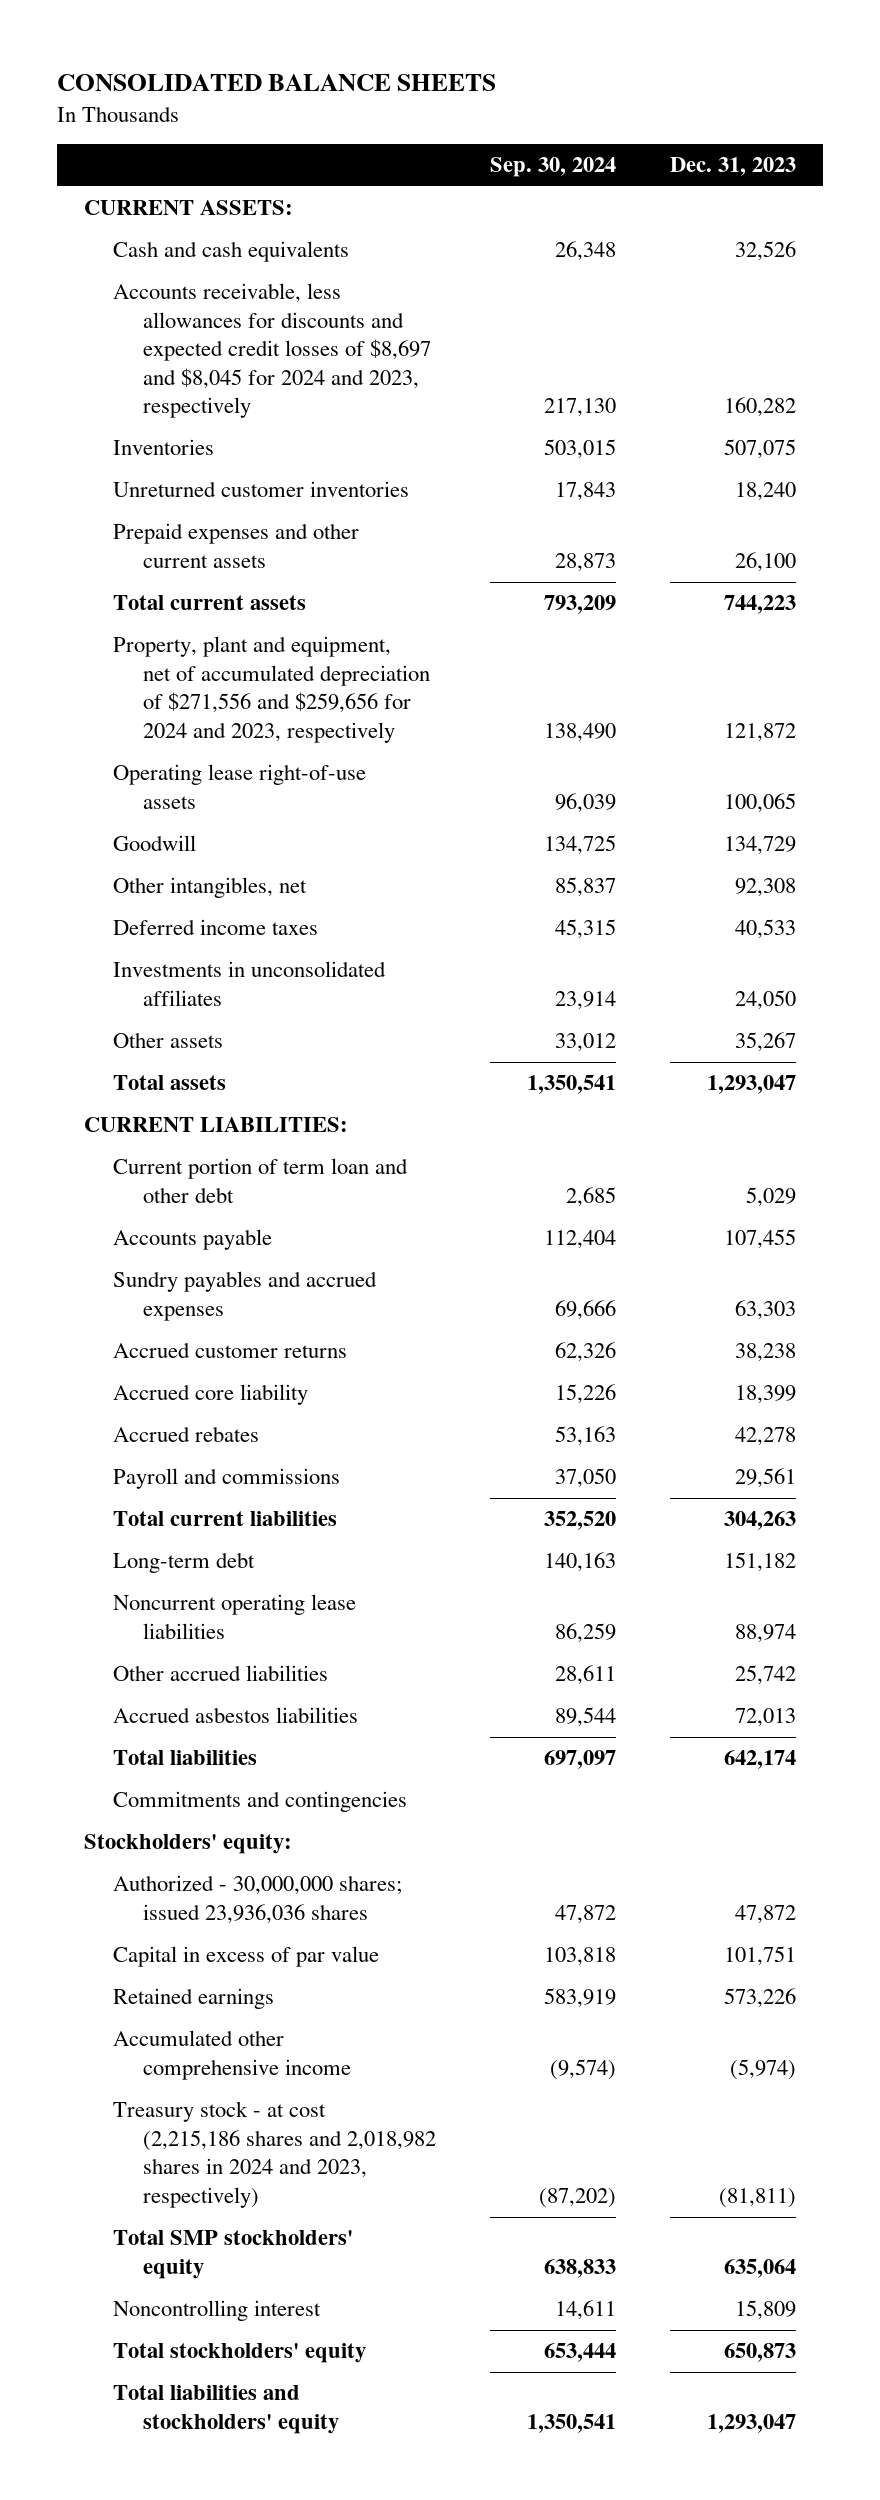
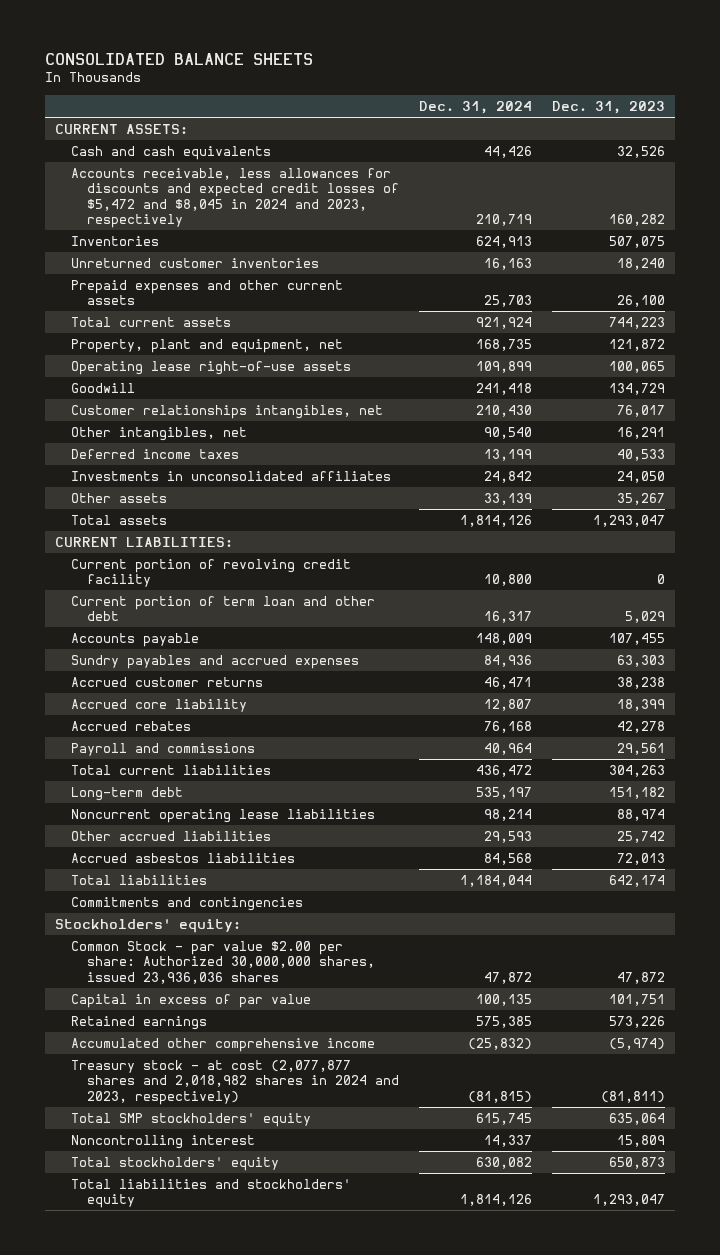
- | Sep. 30, 2024 | Dec. 31, 2023
+ | Dec. 31, 2024 | Dec. 31, 2023
- Accounts receivable, less allowances for discounts and expected credit losses of $8,697 and $8,045 for 2024 and 2023, respectively | 217,130 | 160,282
+ Accounts receivable, less allowances for discounts and expected credit losses of $5,472 and $8,045 in 2024 and 2023, respectively | 210,719 | 160,282
- Property, plant and equipment, net of accumulated depreciation of $271,556 and $259,656 for 2024 and 2023, respectively | 138,490 | 121,872
+ Property, plant and equipment, net | 168,735 | 121,872
- Other intangibles, net | 85,837 | 92,308
+ Customer relationships intangibles, net | 210,430 | 76,017
+ Other intangibles, net | 90,540 | 16,291
+ Current portion of revolving credit facility | 10,800 | 0
- Authorized - 30,000,000 shares; issued 23,936,036 shares | 47,872 | 47,872
+ Common Stock - par value $2.00 per share: Authorized 30,000,000 shares, issued 23,936,036 shares | 47,872 | 47,872
- Treasury stock - at cost (2,215,186 shares and 2,018,982 shares in 2024 and 2023, respectively) | (87,202) | (81,811)
+ Treasury stock - at cost (2,077,877 shares and 2,018,982 shares in 2024 and 2023, respectively) | (81,815) | (81,811)

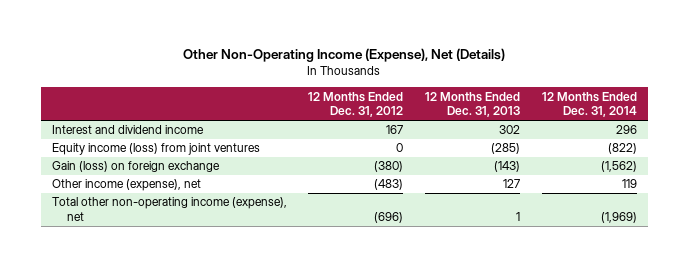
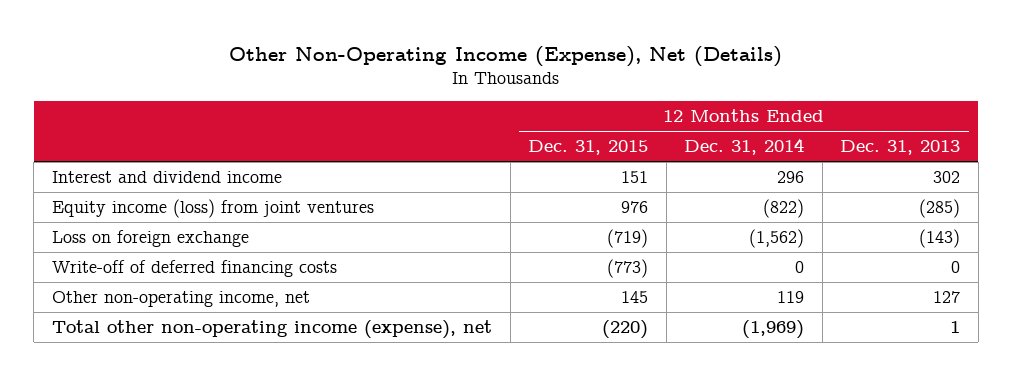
- | 12 Months Ended Dec. 31, 2012 | 12 Months Ended Dec. 31, 2013 | 12 Months Ended Dec. 31, 2014
+ | 12 Months Ended Dec. 31, 2015 | 12 Months Ended Dec. 31, 2014 | 12 Months Ended Dec. 31, 2013
- Gain (loss) on foreign exchange | (380) | (143) | (1,562)
- Other income (expense), net | (483) | 127 | 119
+ Loss on foreign exchange | (719) | (1,562) | (143)
+ Write-off of deferred financing costs | (773) | 0 | 0
+ Other non-operating income, net | 145 | 119 | 127

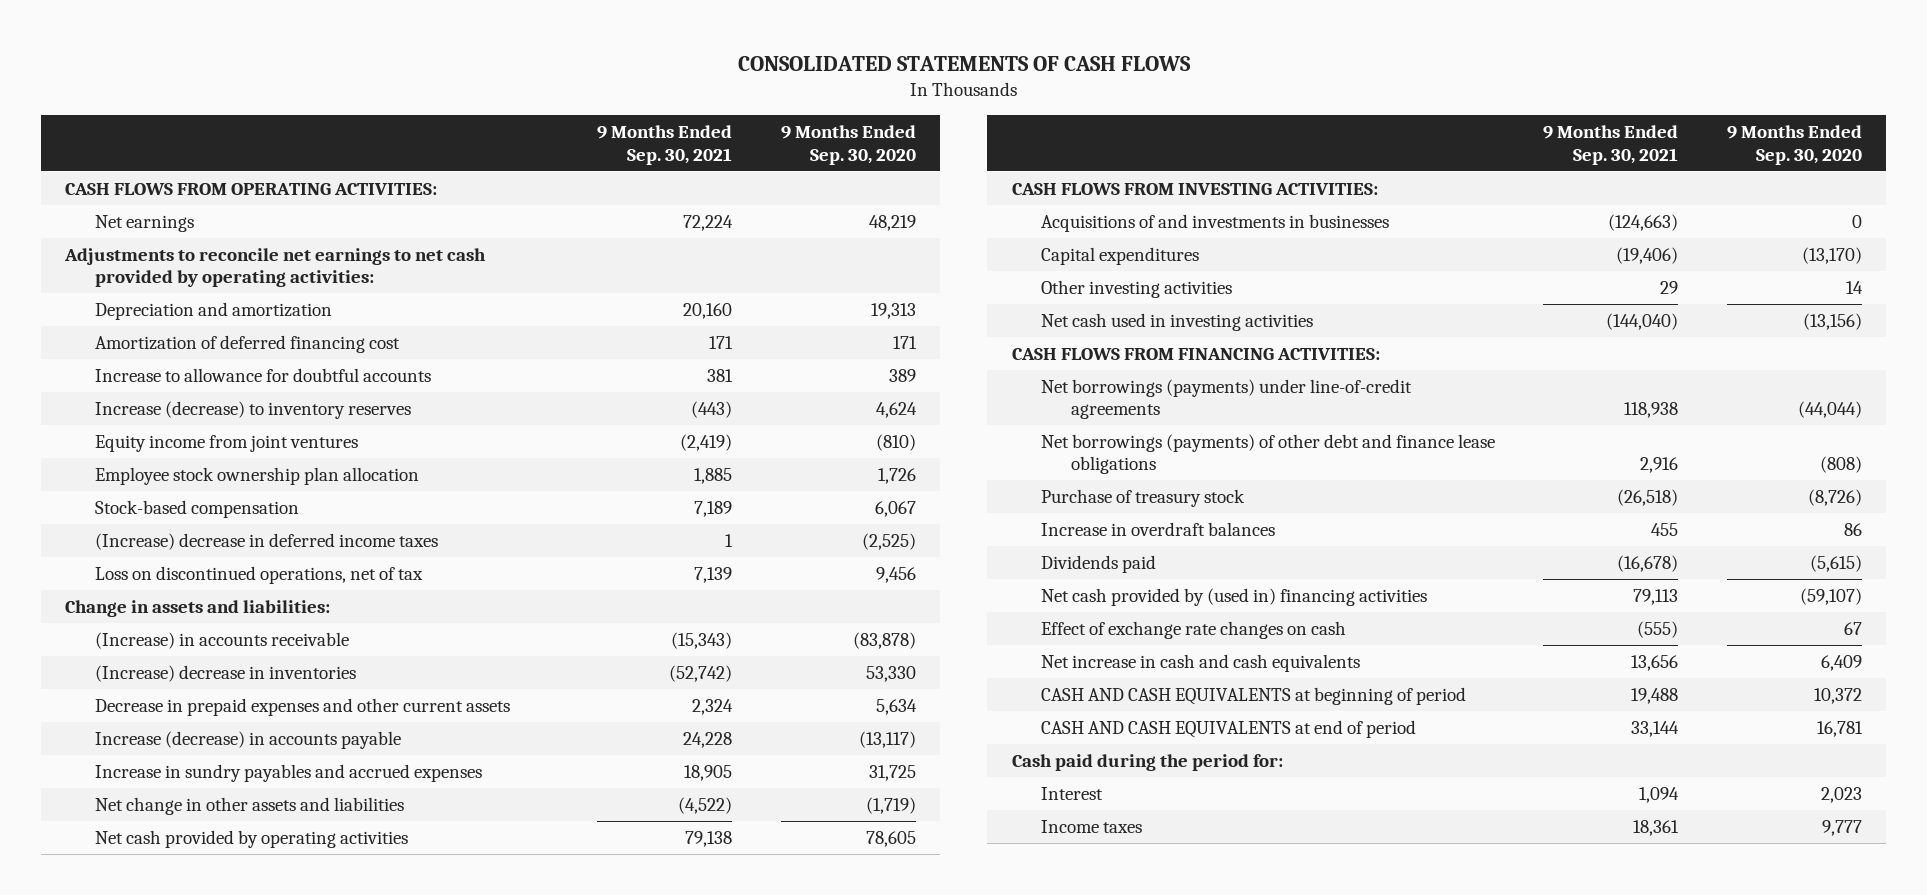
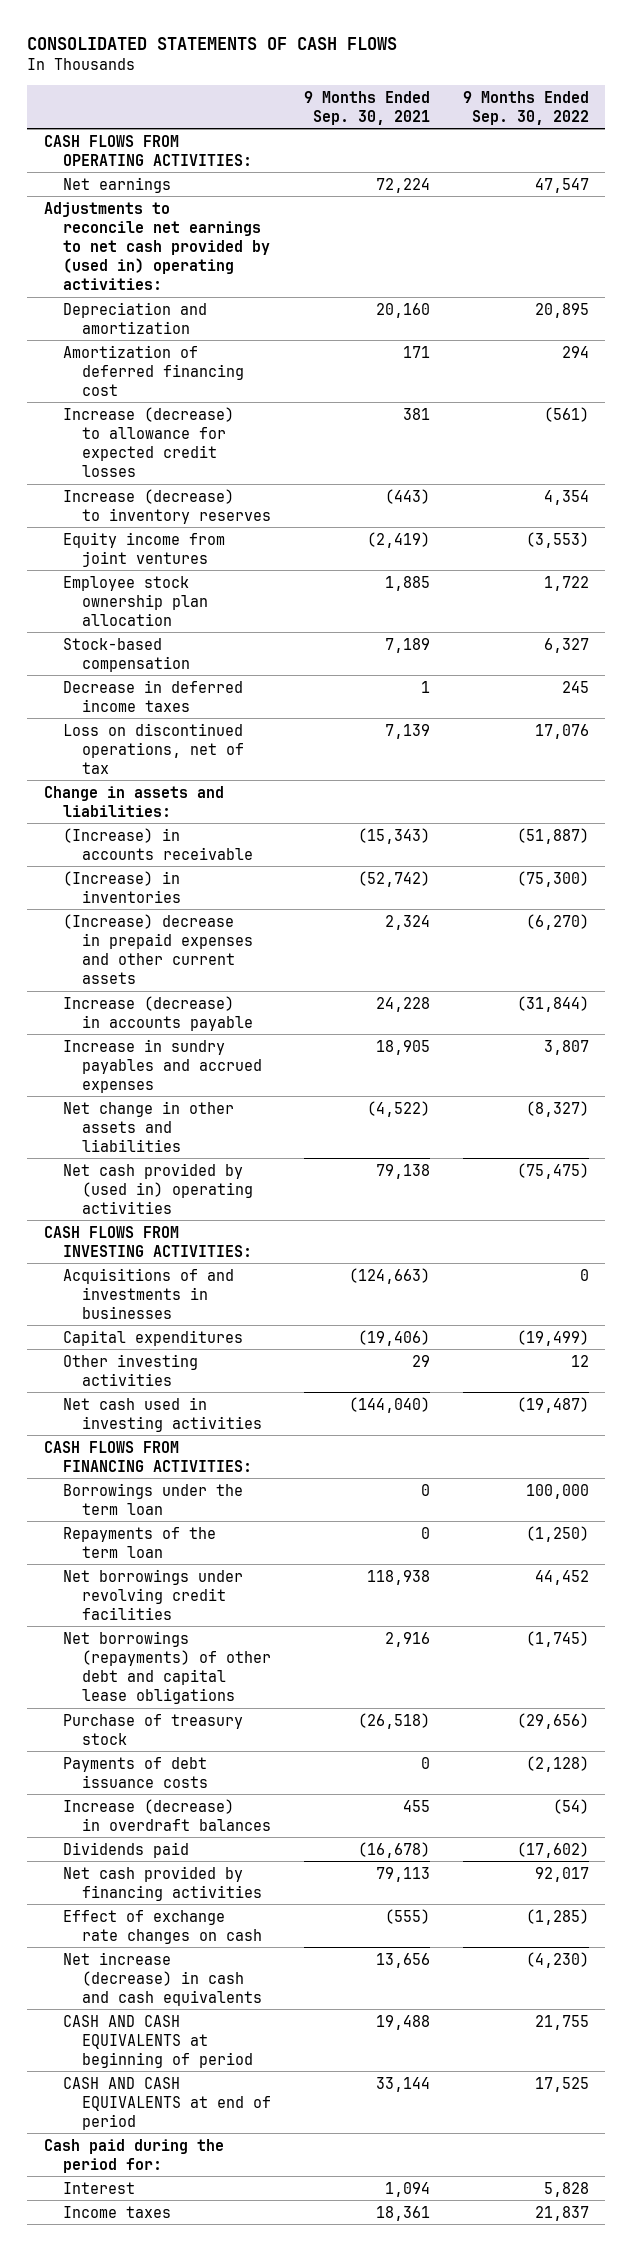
- | 9 Months Ended Sep. 30, 2021 | 9 Months Ended Sep. 30, 2020
+ | 9 Months Ended Sep. 30, 2021 | 9 Months Ended Sep. 30, 2022
- Adjustments to reconcile net earnings to net cash provided by operating activities:
+ Adjustments to reconcile net earnings to net cash provided by (used in) operating activities:
- Increase to allowance for doubtful accounts | 381 | 389
+ Increase (decrease) to allowance for expected credit losses | 381 | (561)
- (Increase) decrease in deferred income taxes | 1 | (2,525)
+ Decrease in deferred income taxes | 1 | 245
- (Increase) decrease in inventories | (52,742) | 53,330
- Decrease in prepaid expenses and other current assets | 2,324 | 5,634
+ (Increase) in inventories | (52,742) | (75,300)
+ (Increase) decrease in prepaid expenses and other current assets | 2,324 | (6,270)
- Net cash provided by operating activities | 79,138 | 78,605
+ Net cash provided by (used in) operating activities | 79,138 | (75,475)
- Net borrowings (payments) under line-of-credit agreements | 118,938 | (44,044)
- Net borrowings (payments) of other debt and finance lease obligations | 2,916 | (808)
+ Borrowings under the term loan | 0 | 100,000
+ Repayments of the term loan | 0 | (1,250)
+ Net borrowings under revolving credit facilities | 118,938 | 44,452
+ Net borrowings (repayments) of other debt and capital lease obligations | 2,916 | (1,745)
- Increase in overdraft balances | 455 | 86
+ Payments of debt issuance costs | 0 | (2,128)
+ Increase (decrease) in overdraft balances | 455 | (54)
- Net cash provided by (used in) financing activities | 79,113 | (59,107)
+ Net cash provided by financing activities | 79,113 | 92,017
- Net increase in cash and cash equivalents | 13,656 | 6,409
+ Net increase (decrease) in cash and cash equivalents | 13,656 | (4,230)

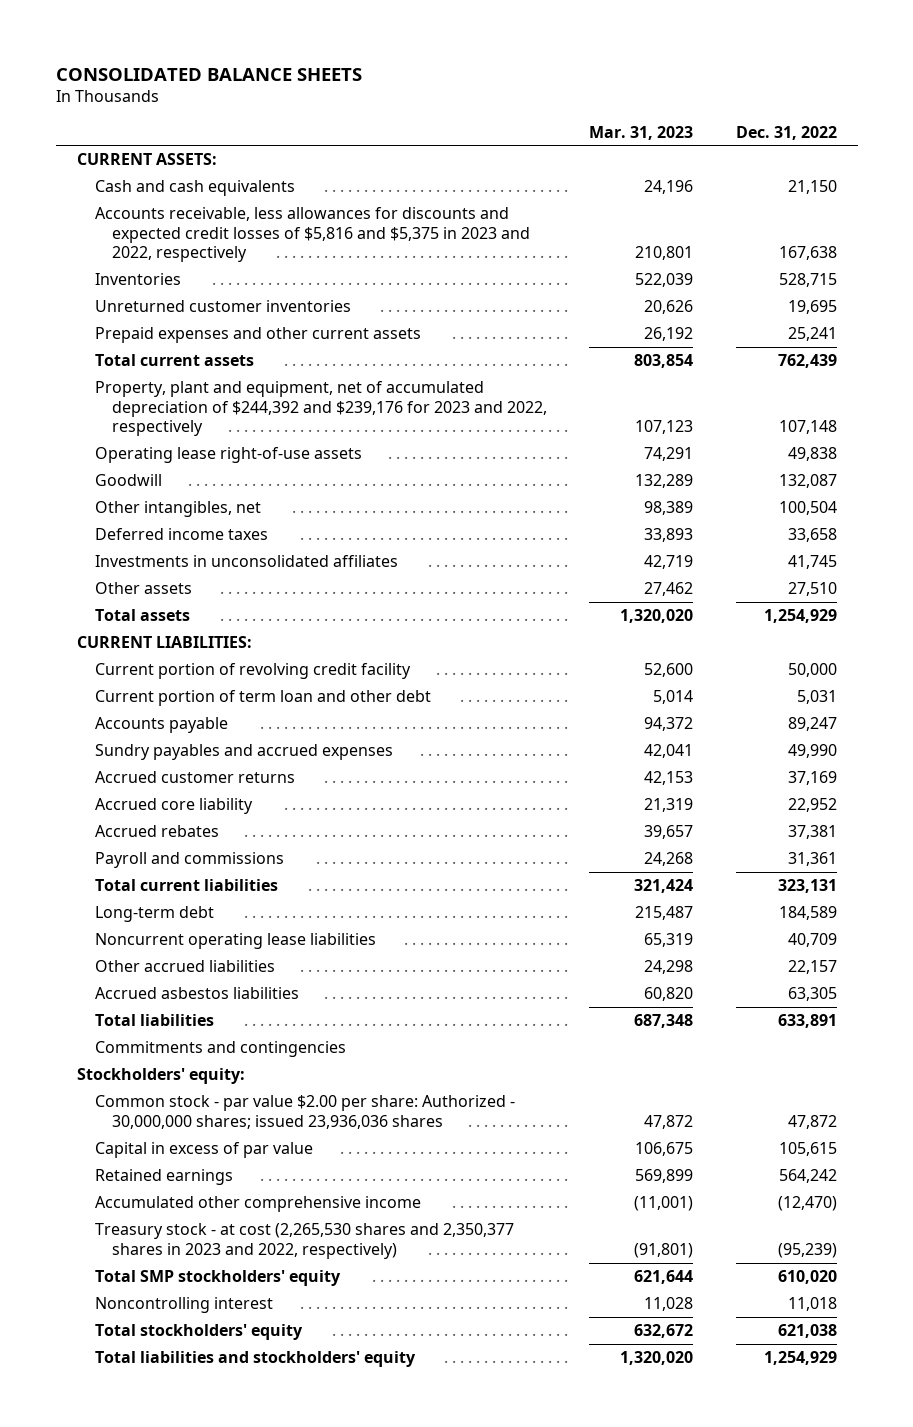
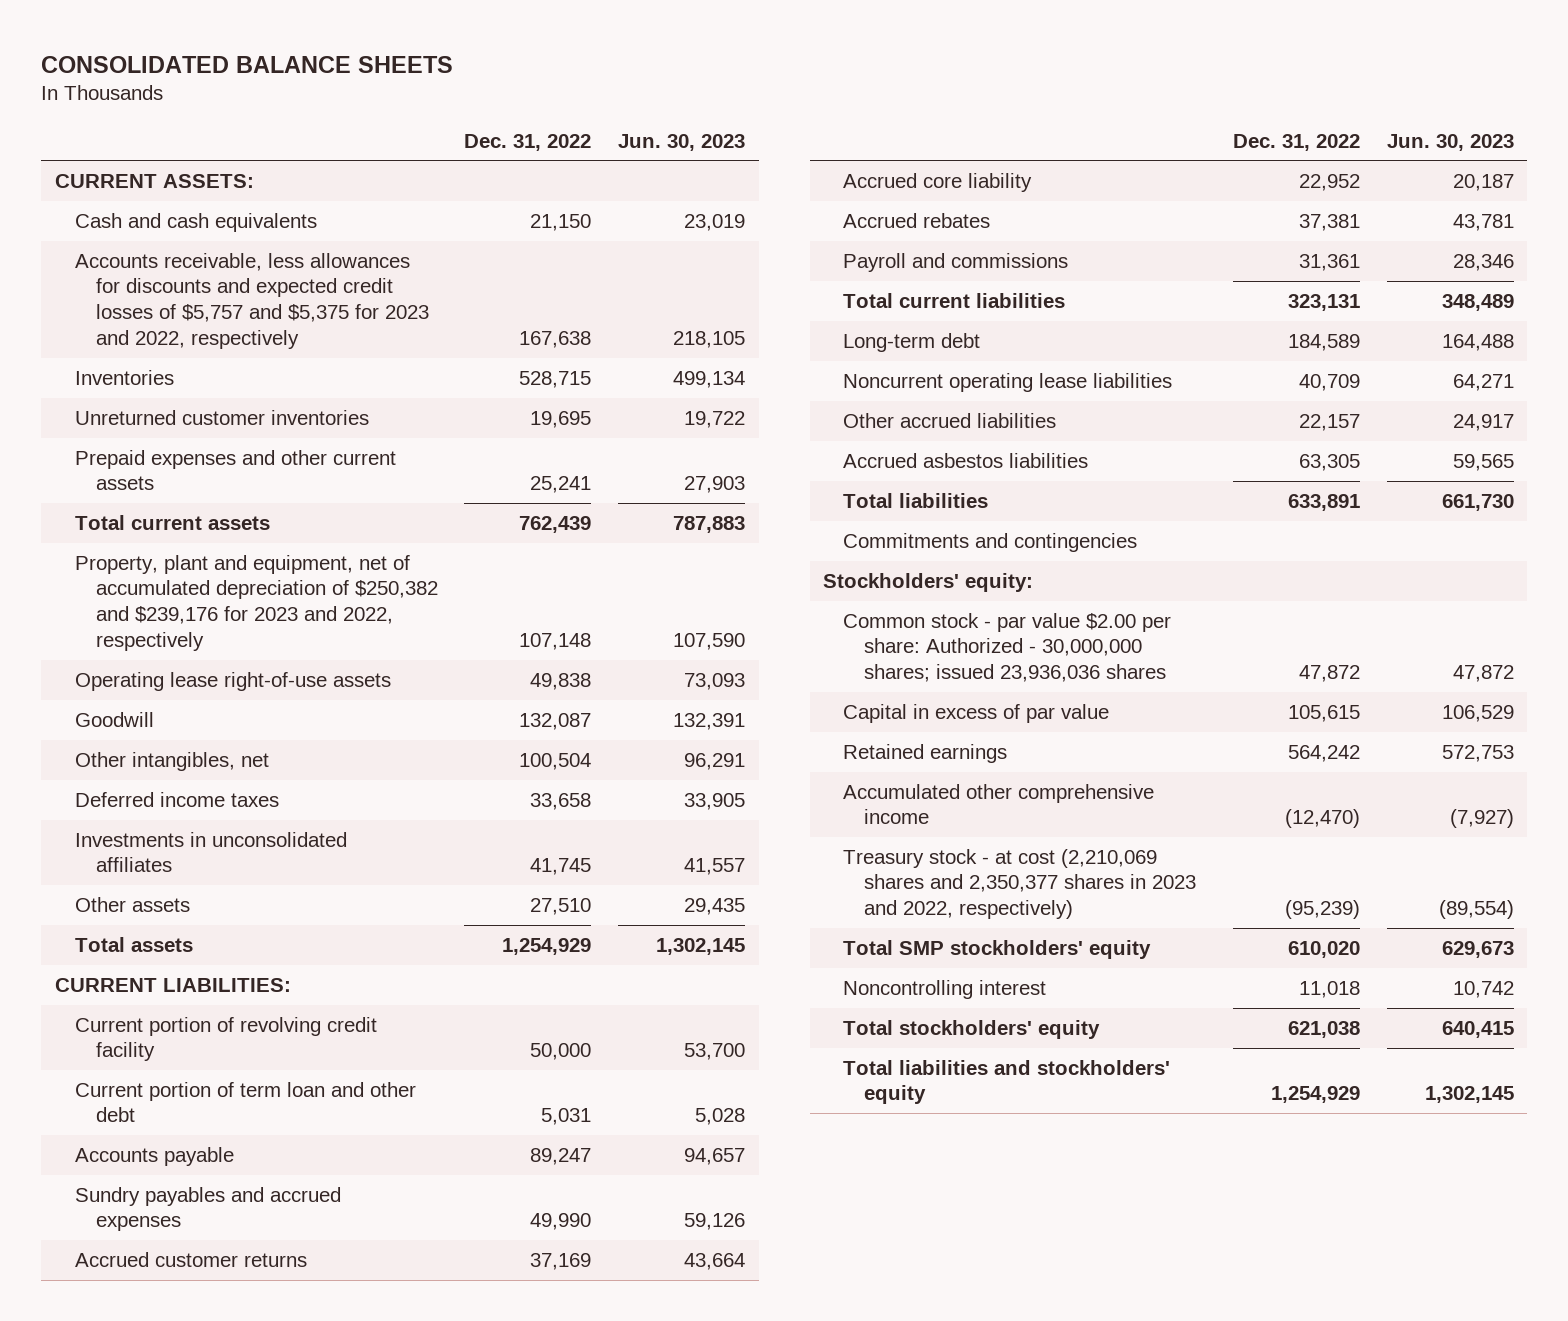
- | Mar. 31, 2023 | Dec. 31, 2022
+ | Dec. 31, 2022 | Jun. 30, 2023
- Accounts receivable, less allowances for discounts and expected credit losses of $5,816 and $5,375 in 2023 and 2022, respectively | 210,801 | 167,638
+ Accounts receivable, less allowances for discounts and expected credit losses of $5,757 and $5,375 for 2023 and 2022, respectively | 167,638 | 218,105
- Property, plant and equipment, net of accumulated depreciation of $244,392 and $239,176 for 2023 and 2022, respectively | 107,123 | 107,148
+ Property, plant and equipment, net of accumulated depreciation of $250,382 and $239,176 for 2023 and 2022, respectively | 107,148 | 107,590
- Treasury stock - at cost (2,265,530 shares and 2,350,377 shares in 2023 and 2022, respectively) | (91,801) | (95,239)
+ Treasury stock - at cost (2,210,069 shares and 2,350,377 shares in 2023 and 2022, respectively) | (95,239) | (89,554)

